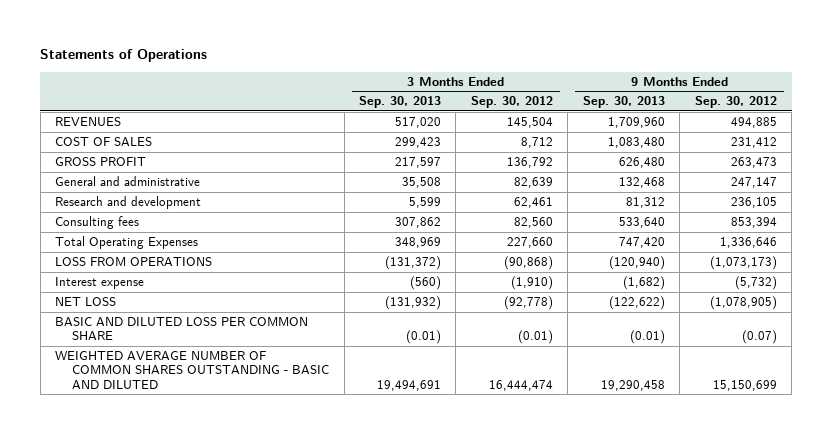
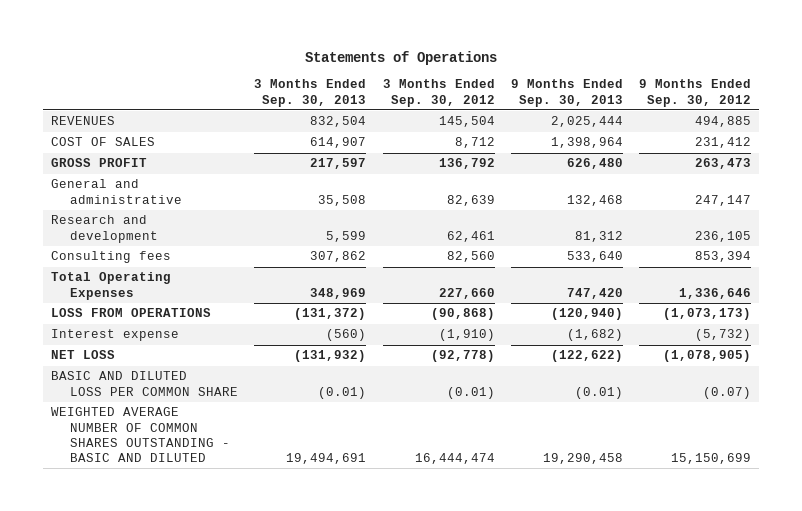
- REVENUES | 517,020 | 145,504 | 1,709,960 | 494,885
- COST OF SALES | 299,423 | 8,712 | 1,083,480 | 231,412
+ REVENUES | 832,504 | 145,504 | 2,025,444 | 494,885
+ COST OF SALES | 614,907 | 8,712 | 1,398,964 | 231,412

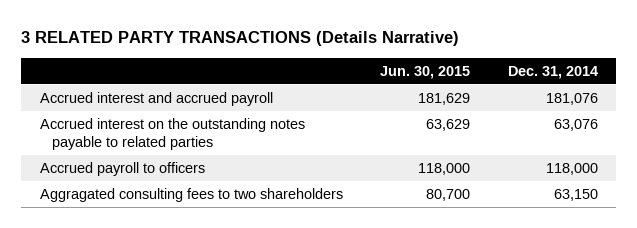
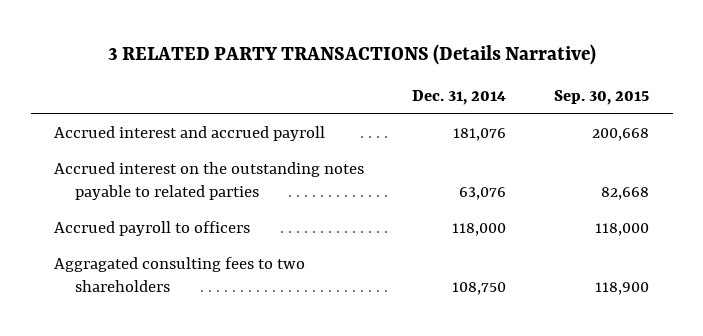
- | Jun. 30, 2015 | Dec. 31, 2014
+ | Dec. 31, 2014 | Sep. 30, 2015
- Aggragated consulting fees to two shareholders | 80,700 | 63,150
+ Aggragated consulting fees to two shareholders | 108,750 | 118,900

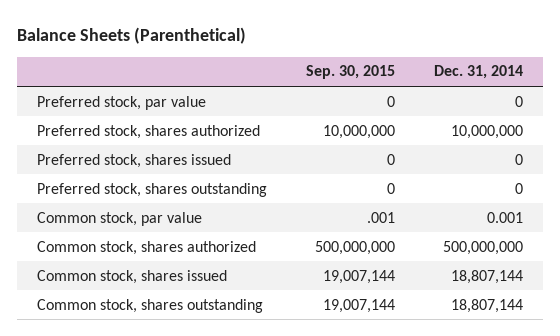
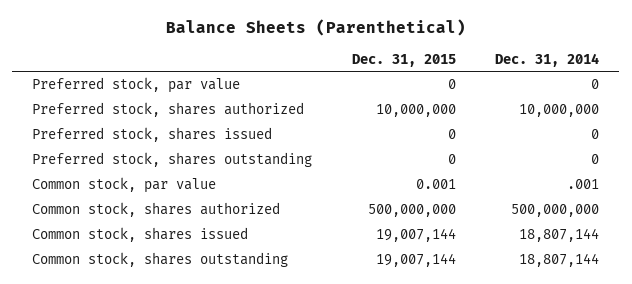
- | Sep. 30, 2015 | Dec. 31, 2014
+ | Dec. 31, 2015 | Dec. 31, 2014
- Common stock, par value | .001 | 0.001
+ Common stock, par value | 0.001 | .001

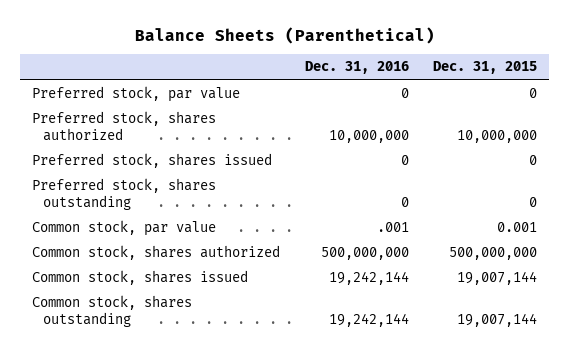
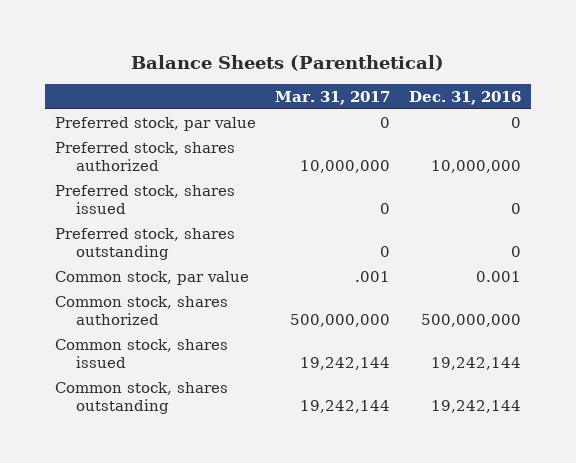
- | Dec. 31, 2016 | Dec. 31, 2015
+ | Mar. 31, 2017 | Dec. 31, 2016
- Common stock, par value | .001 | 0.001
+ Common stock, par value | .001 | 0.001

